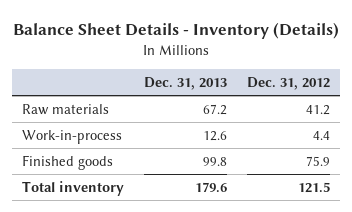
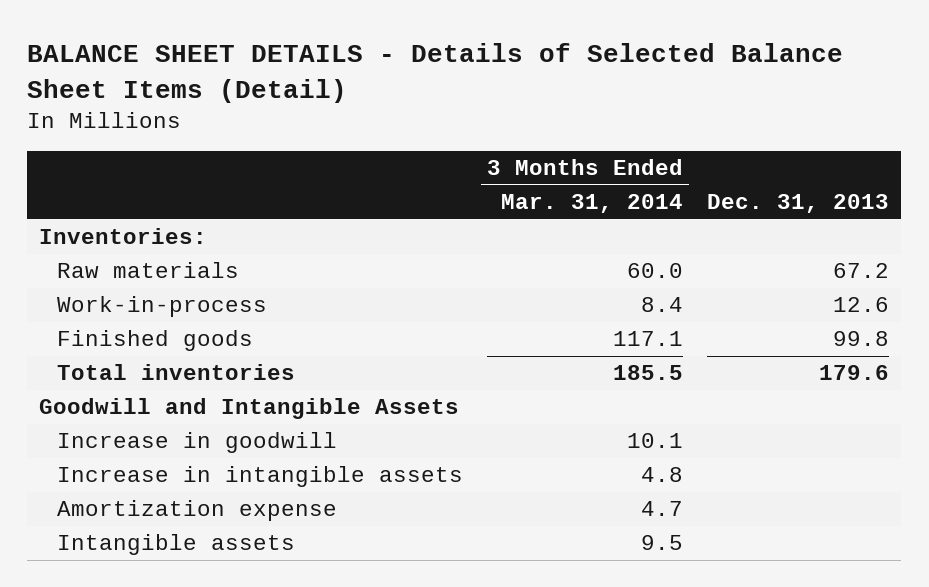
- Balance Sheet Details - Inventory (Details)
+ BALANCE SHEET DETAILS - Details of Selected Balance Sheet Items (Detail)
- | Dec. 31, 2013 | Dec. 31, 2012
+ | 3 Months Ended Mar. 31, 2014 | Dec. 31, 2013
+ Inventories:
- Total inventory | 179.6 | 121.5
+ Total inventories | 185.5 | 179.6
+ Goodwill and Intangible Assets
+ Increase in goodwill | 10.1 |
+ Increase in intangible assets | 4.8 |
+ Amortization expense | 4.7 |
+ Intangible assets | 9.5 |

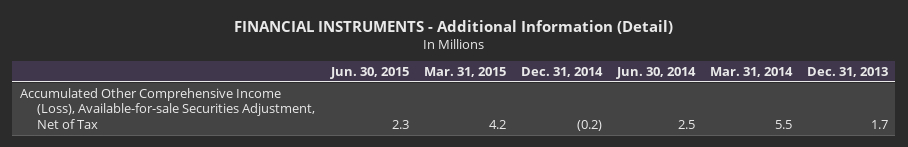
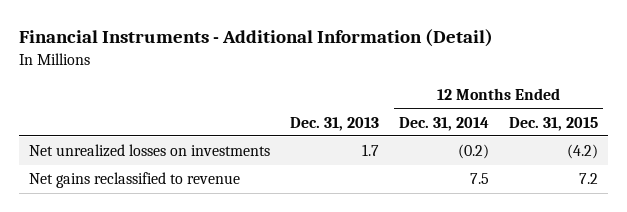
- FINANCIAL INSTRUMENTS - Additional Information (Detail)
+ Financial Instruments - Additional Information (Detail)
- | Jun. 30, 2015 | Mar. 31, 2015 | Dec. 31, 2014 | Jun. 30, 2014 | Mar. 31, 2014 | Dec. 31, 2013
+ | Dec. 31, 2013 | 12 Months Ended Dec. 31, 2014 | 12 Months Ended Dec. 31, 2015
- Accumulated Other Comprehensive Income (Loss), Available-for-sale Securities Adjustment, Net of Tax | 2.3 | 4.2 | (0.2) | 2.5 | 5.5 | 1.7
+ Net unrealized losses on investments | 1.7 | (0.2) | (4.2)
+ Net gains reclassified to revenue | | 7.5 | 7.2

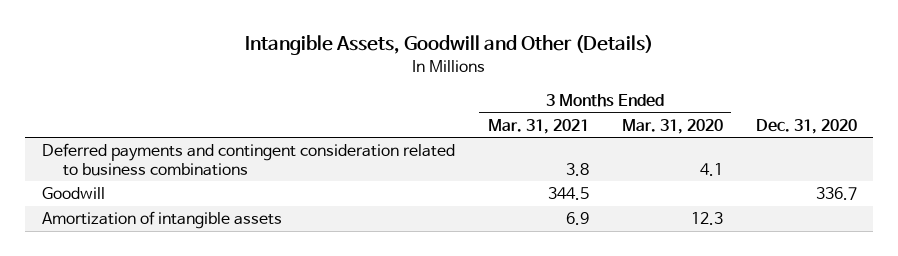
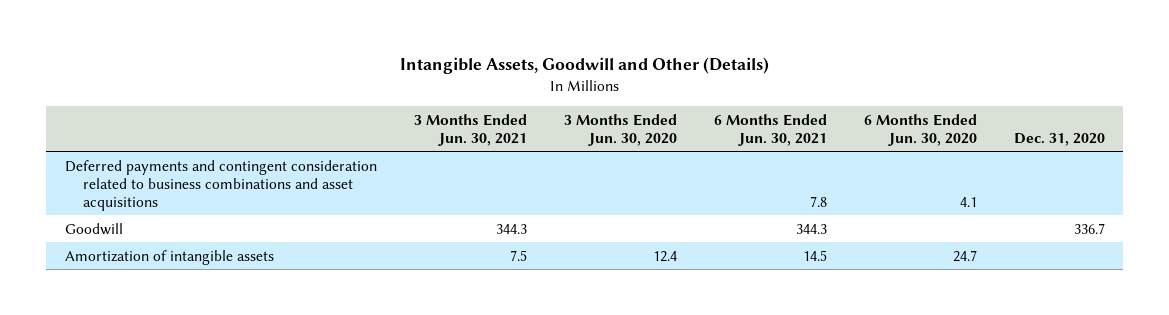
- | 3 Months Ended Mar. 31, 2021 | 3 Months Ended Mar. 31, 2020 | Dec. 31, 2020
+ | 3 Months Ended Jun. 30, 2021 | 3 Months Ended Jun. 30, 2020 | 6 Months Ended Jun. 30, 2021 | 6 Months Ended Jun. 30, 2020 | Dec. 31, 2020
- Deferred payments and contingent consideration related to business combinations | 3.8 | 4.1 |
+ Deferred payments and contingent consideration related to business combinations and asset acquisitions | | | 7.8 | 4.1 |

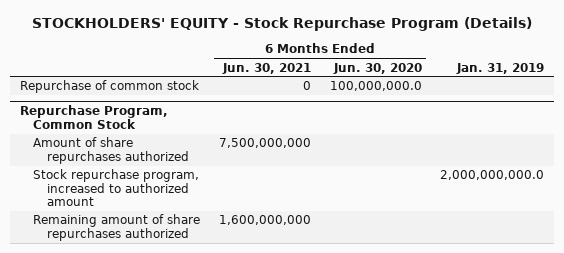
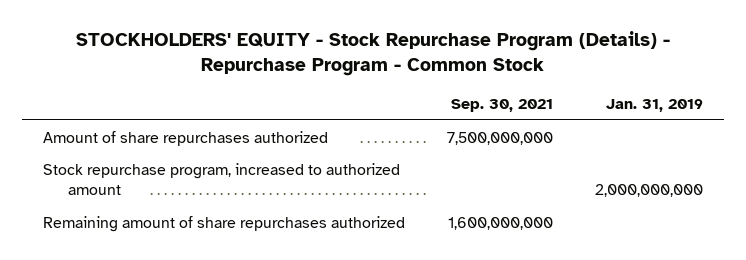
- STOCKHOLDERS' EQUITY - Stock Repurchase Program (Details)
+ STOCKHOLDERS' EQUITY - Stock Repurchase Program (Details) - Repurchase Program - Common Stock
- | 6 Months Ended Jun. 30, 2021 | 6 Months Ended Jun. 30, 2020 | Jan. 31, 2019
+ | Sep. 30, 2021 | Jan. 31, 2019
- Repurchase of common stock | 0 | 100,000,000.0 |
- Repurchase Program, Common Stock
- Amount of share repurchases authorized | 7,500,000,000 | |
- Stock repurchase program, increased to authorized amount | | | 2,000,000,000.0
- Remaining amount of share repurchases authorized | 1,600,000,000 | |
+ Amount of share repurchases authorized | 7,500,000,000 |
+ Stock repurchase program, increased to authorized amount | | 2,000,000,000
+ Remaining amount of share repurchases authorized | 1,600,000,000 |

